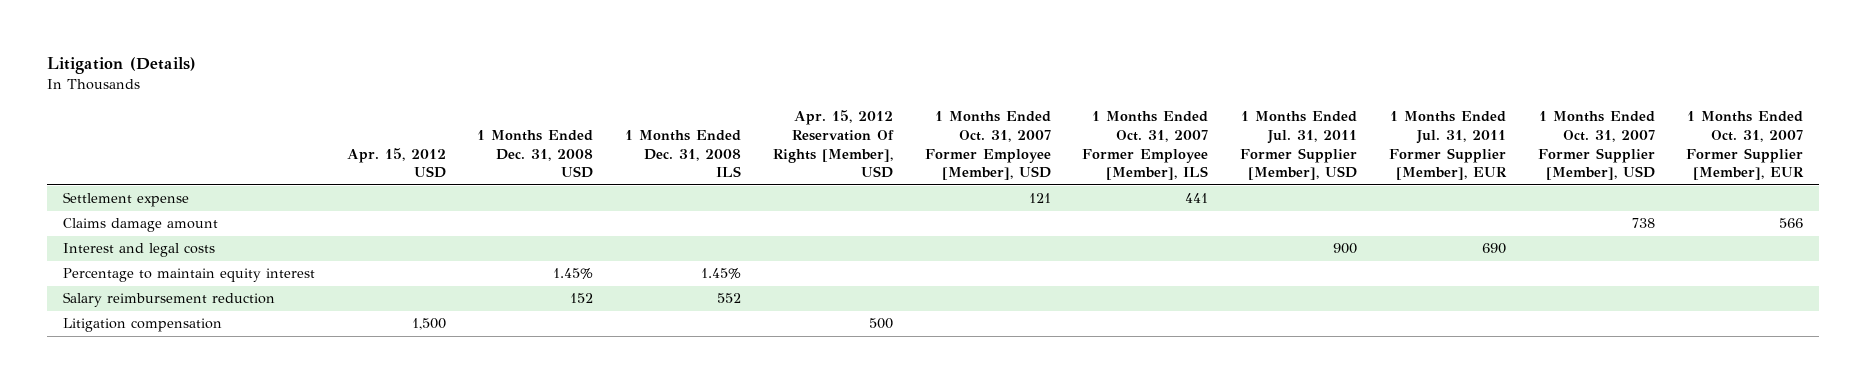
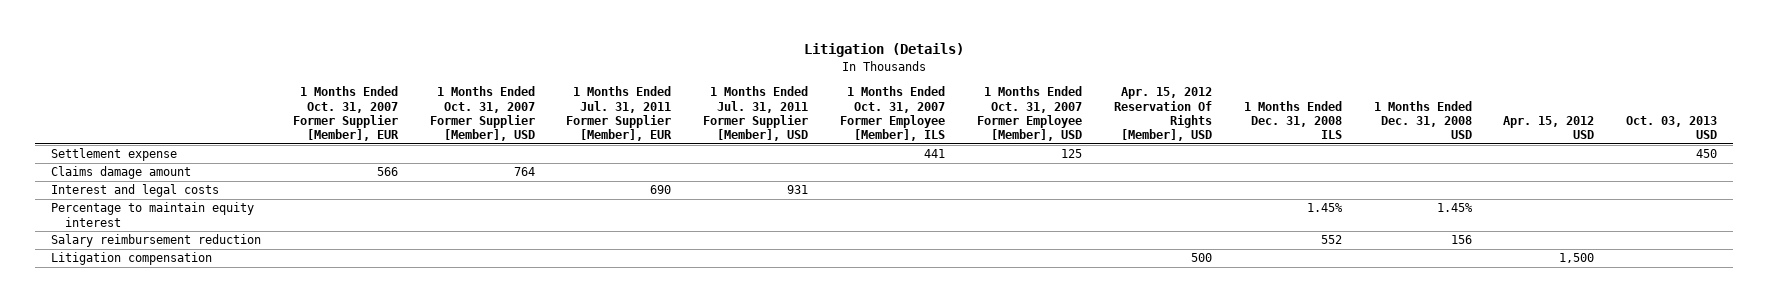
- | Apr. 15, 2012 USD | 1 Months Ended Dec. 31, 2008 USD | 1 Months Ended Dec. 31, 2008 ILS | Apr. 15, 2012 Reservation Of Rights [Member], USD | 1 Months Ended Oct. 31, 2007 Former Employee [Member], USD | 1 Months Ended Oct. 31, 2007 Former Employee [Member], ILS | 1 Months Ended Jul. 31, 2011 Former Supplier [Member], USD | 1 Months Ended Jul. 31, 2011 Former Supplier [Member], EUR | 1 Months Ended Oct. 31, 2007 Former Supplier [Member], USD | 1 Months Ended Oct. 31, 2007 Former Supplier [Member], EUR
+ | 1 Months Ended Oct. 31, 2007 Former Supplier [Member], EUR | 1 Months Ended Oct. 31, 2007 Former Supplier [Member], USD | 1 Months Ended Jul. 31, 2011 Former Supplier [Member], EUR | 1 Months Ended Jul. 31, 2011 Former Supplier [Member], USD | 1 Months Ended Oct. 31, 2007 Former Employee [Member], ILS | 1 Months Ended Oct. 31, 2007 Former Employee [Member], USD | Apr. 15, 2012 Reservation Of Rights [Member], USD | 1 Months Ended Dec. 31, 2008 ILS | 1 Months Ended Dec. 31, 2008 USD | Apr. 15, 2012 USD | Oct. 03, 2013 USD
- Settlement expense | | | | | 121 | 441 | | | |
- Claims damage amount | | | | | | | | | 738 | 566
- Interest and legal costs | | | | | | | 900 | 690 | |
+ Settlement expense | | | | | 441 | 125 | | | | | 450
+ Claims damage amount | 566 | 764 | | | | | | | | |
+ Interest and legal costs | | | 690 | 931 | | | | | | |
- Salary reimbursement reduction | | 152 | 552 | | | | | | |
+ Salary reimbursement reduction | | | | | | | | 552 | 156 | |

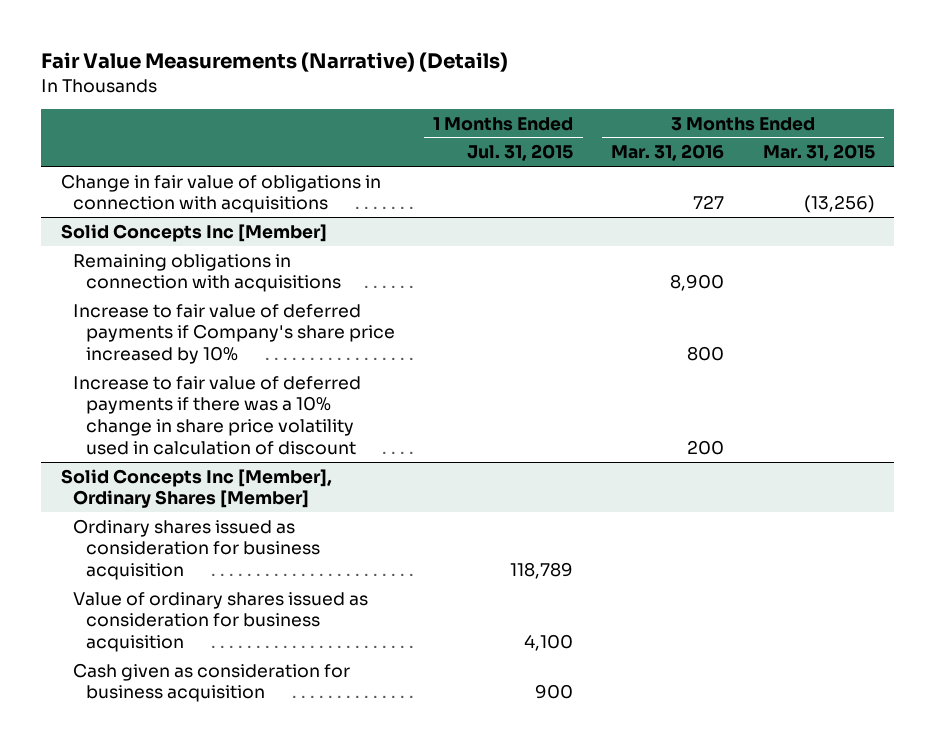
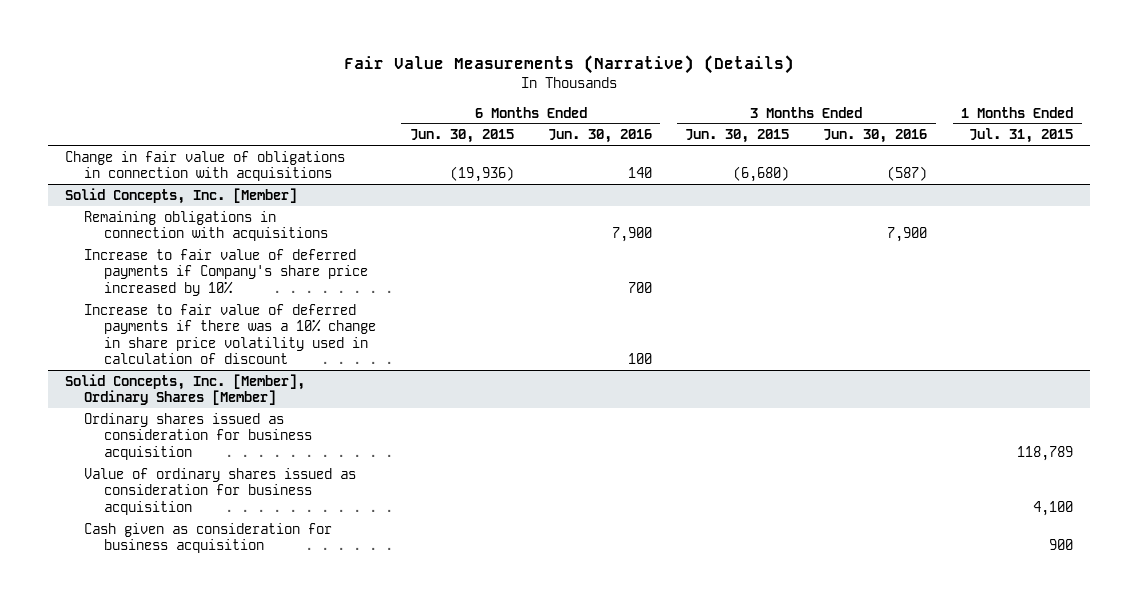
- | 1 Months Ended Jul. 31, 2015 | 3 Months Ended Mar. 31, 2016 | 3 Months Ended Mar. 31, 2015
+ | 6 Months Ended Jun. 30, 2015 | 6 Months Ended Jun. 30, 2016 | 3 Months Ended Jun. 30, 2015 | 3 Months Ended Jun. 30, 2016 | 1 Months Ended Jul. 31, 2015
- Solid Concepts Inc [Member]
+ Solid Concepts, Inc. [Member]
- Solid Concepts Inc [Member], Ordinary Shares [Member]
+ Solid Concepts, Inc. [Member], Ordinary Shares [Member]

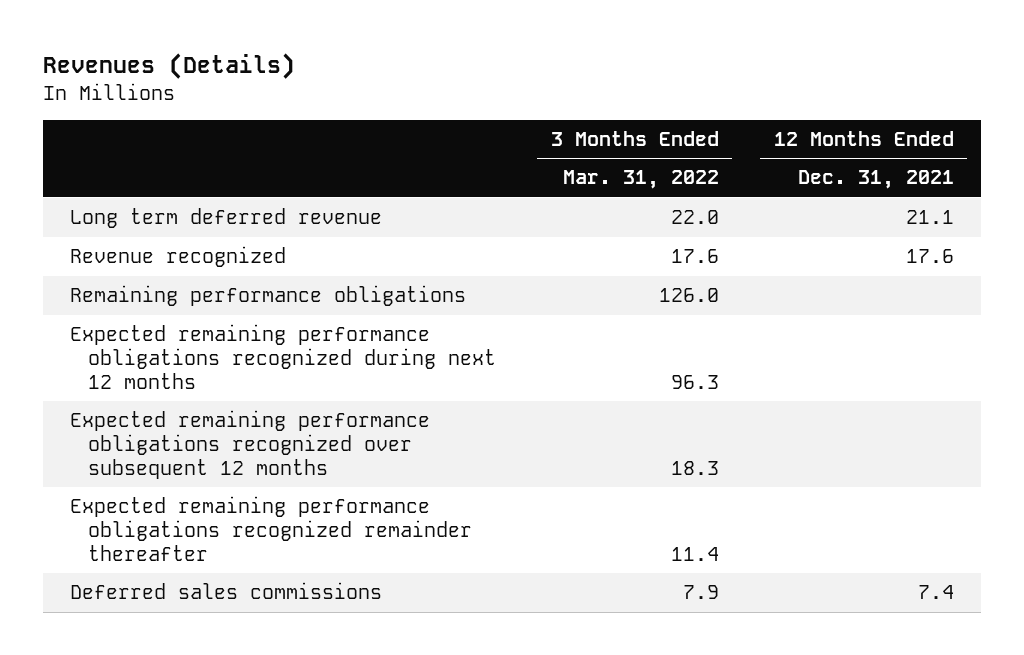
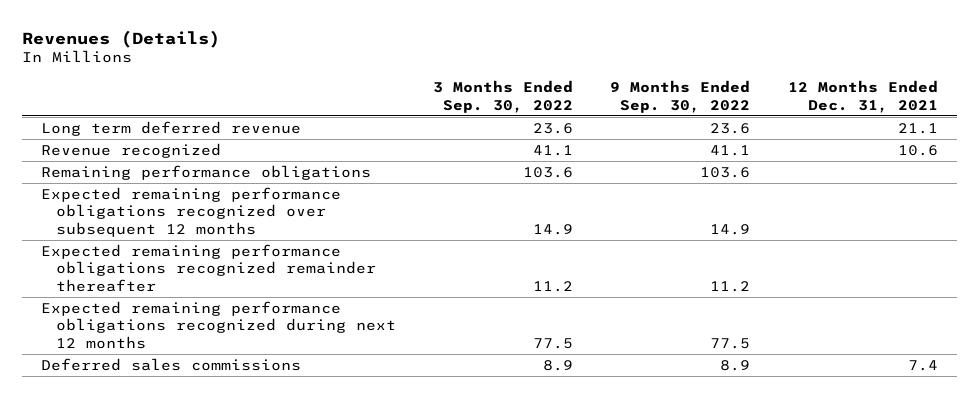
- | 3 Months Ended Mar. 31, 2022 | 12 Months Ended Dec. 31, 2021
+ | 3 Months Ended Sep. 30, 2022 | 9 Months Ended Sep. 30, 2022 | 12 Months Ended Dec. 31, 2021
- Revenue recognized | 17.6 | 17.6
+ Revenue recognized | 41.1 | 41.1 | 10.6
moved down: Expected remaining performance obligations recognized during next 12 months | 77.5 | 77.5 |

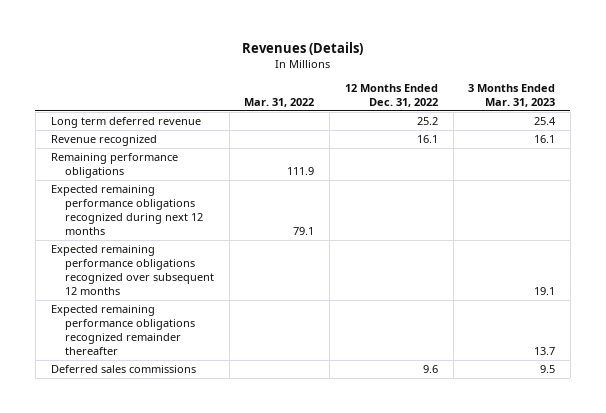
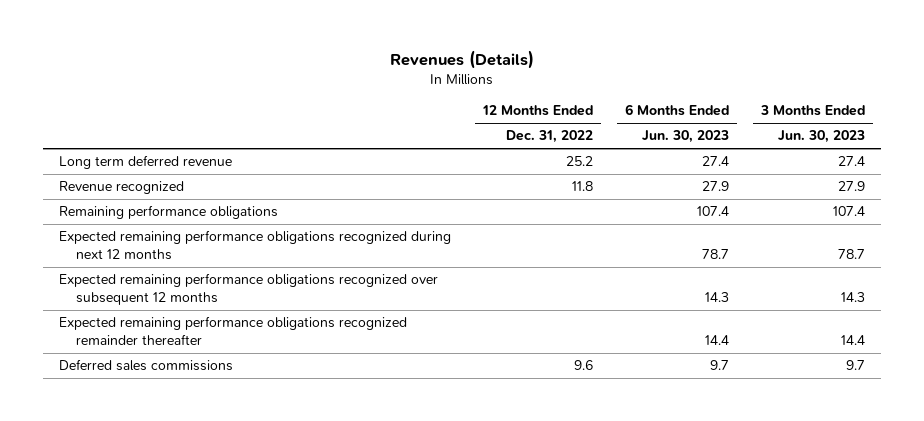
- | Mar. 31, 2022 | 12 Months Ended Dec. 31, 2022 | 3 Months Ended Mar. 31, 2023
+ | 12 Months Ended Dec. 31, 2022 | 6 Months Ended Jun. 30, 2023 | 3 Months Ended Jun. 30, 2023
- Revenue recognized | | 16.1 | 16.1
+ Revenue recognized | 11.8 | 27.9 | 27.9

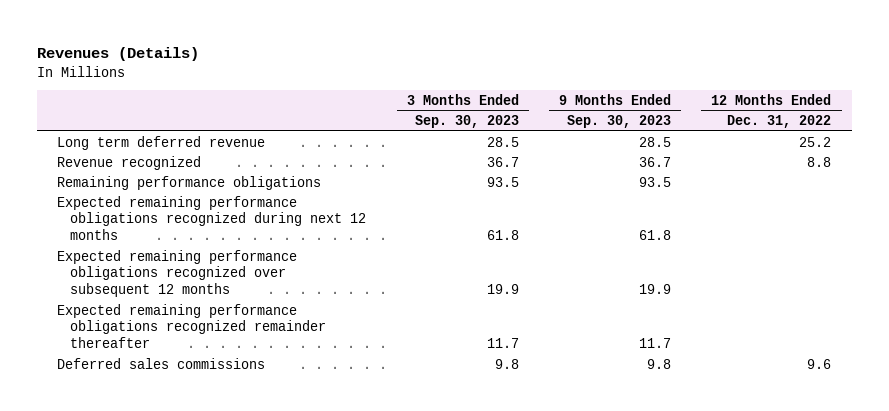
- | 12 Months Ended Dec. 31, 2022 | 6 Months Ended Jun. 30, 2023 | 3 Months Ended Jun. 30, 2023
+ | 3 Months Ended Sep. 30, 2023 | 9 Months Ended Sep. 30, 2023 | 12 Months Ended Dec. 31, 2022
- Revenue recognized | 11.8 | 27.9 | 27.9
+ Revenue recognized | 36.7 | 36.7 | 8.8

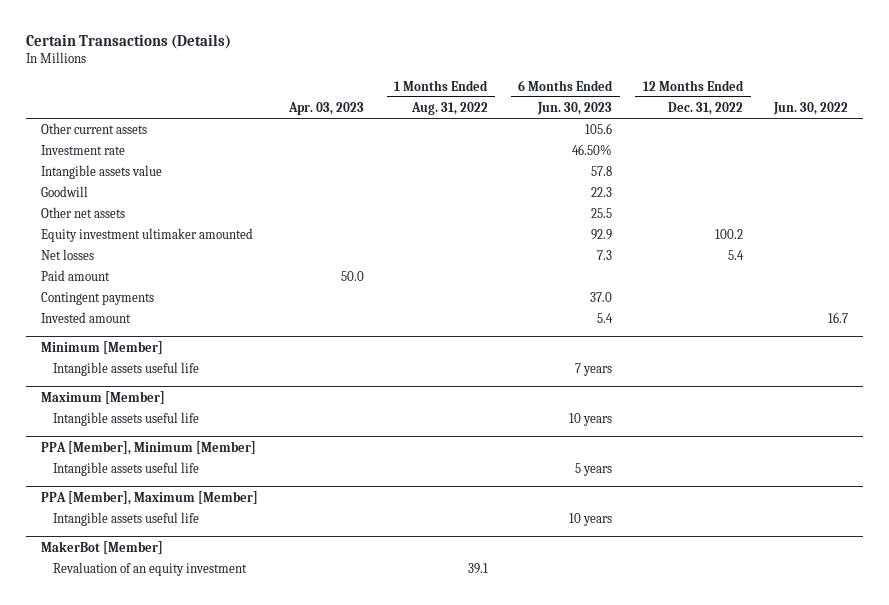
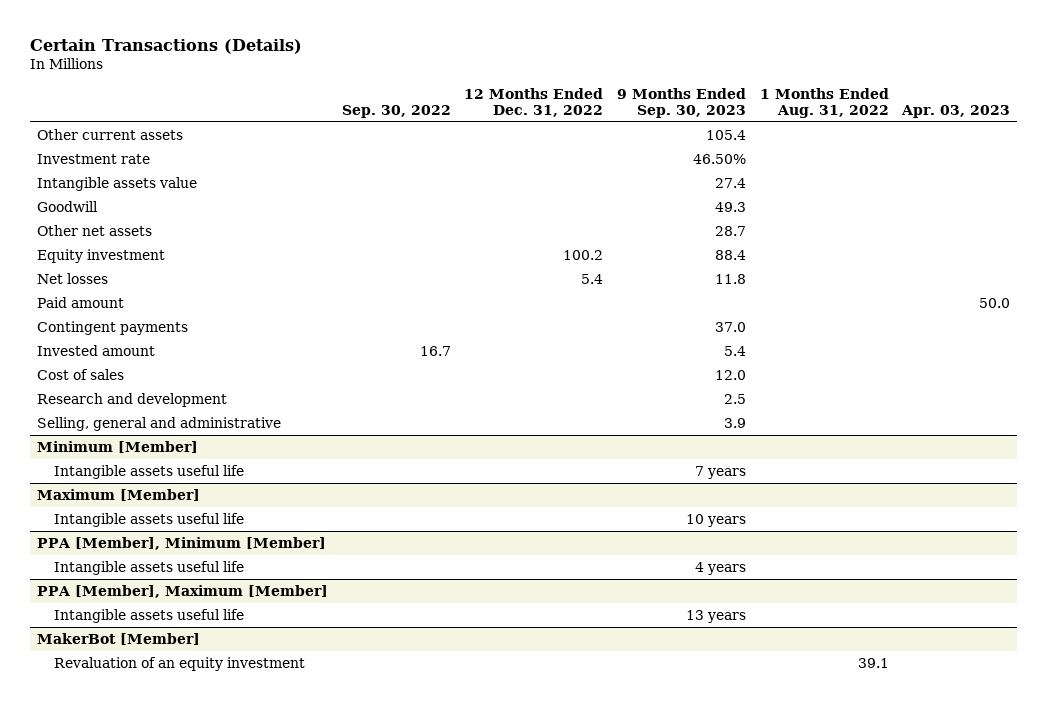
- | Apr. 03, 2023 | 1 Months Ended Aug. 31, 2022 | 6 Months Ended Jun. 30, 2023 | 12 Months Ended Dec. 31, 2022 | Jun. 30, 2022
+ | Sep. 30, 2022 | 12 Months Ended Dec. 31, 2022 | 9 Months Ended Sep. 30, 2023 | 1 Months Ended Aug. 31, 2022 | Apr. 03, 2023
- Equity investment ultimaker amounted | | | 92.9 | 100.2 |
+ Equity investment | | 100.2 | 88.4 | |
+ Cost of sales | | | 12.0 | |
+ Research and development | | | 2.5 | |
+ Selling, general and administrative | | | 3.9 | |

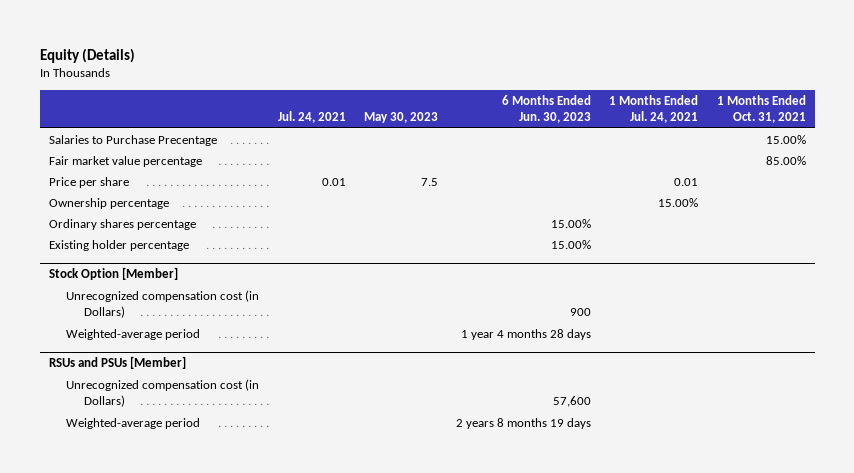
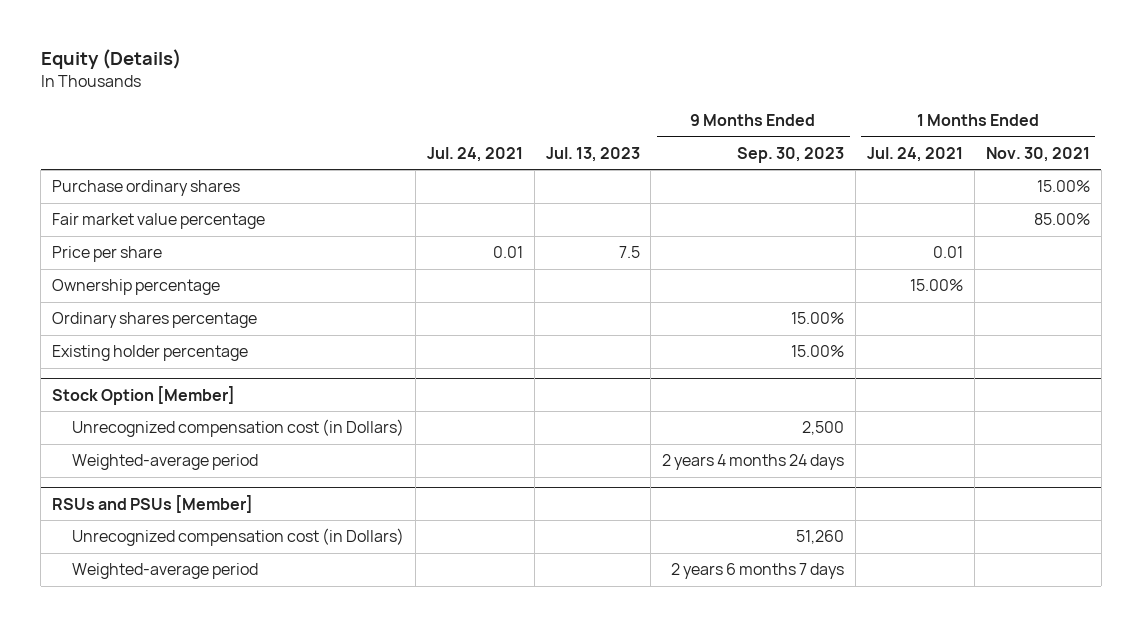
- | Jul. 24, 2021 | May 30, 2023 | 6 Months Ended Jun. 30, 2023 | 1 Months Ended Jul. 24, 2021 | 1 Months Ended Oct. 31, 2021
+ | Jul. 24, 2021 | Jul. 13, 2023 | 9 Months Ended Sep. 30, 2023 | 1 Months Ended Jul. 24, 2021 | 1 Months Ended Nov. 30, 2021
- Salaries to Purchase Precentage | | | | | 15.00%
+ Purchase ordinary shares | | | | | 15.00%

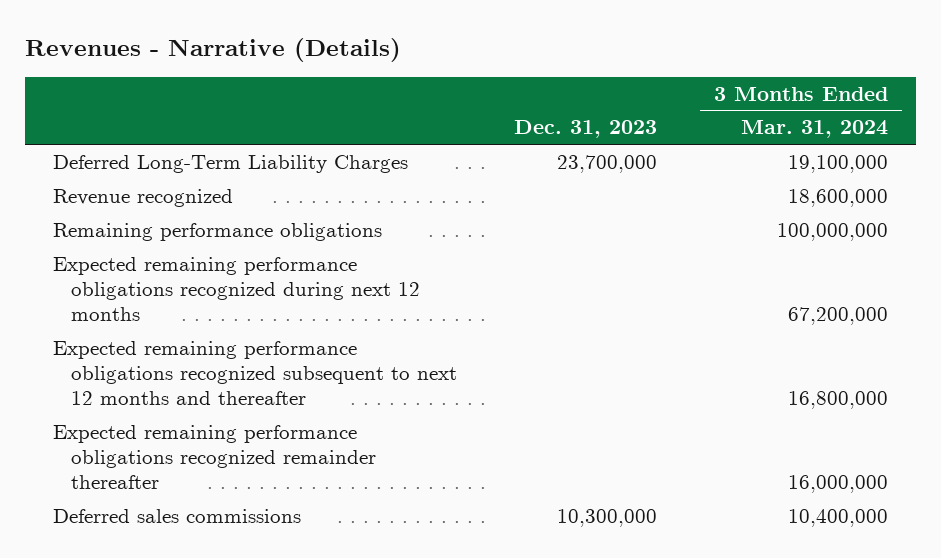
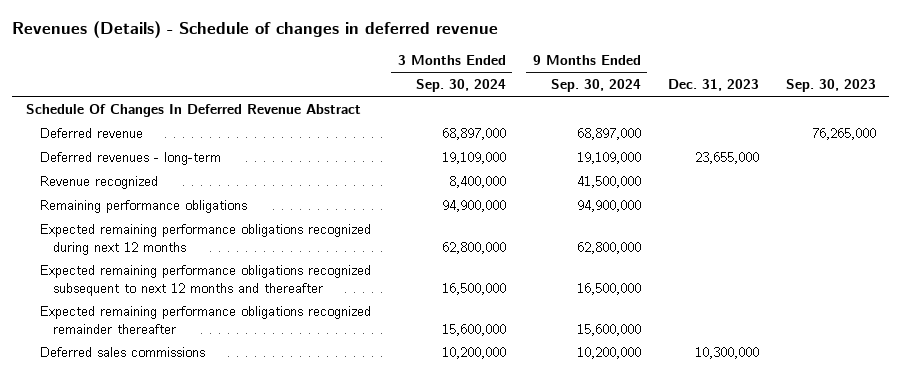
- Revenues - Narrative (Details)
+ Revenues (Details) - Schedule of changes in deferred revenue
- | Dec. 31, 2023 | 3 Months Ended Mar. 31, 2024
+ | 3 Months Ended Sep. 30, 2024 | 9 Months Ended Sep. 30, 2024 | Dec. 31, 2023 | Sep. 30, 2023
- Deferred Long-Term Liability Charges | 23,700,000 | 19,100,000
+ Schedule Of Changes In Deferred Revenue Abstract
+ Deferred revenue | 68,897,000 | 68,897,000 | | 76,265,000
+ Deferred revenues - long-term | 19,109,000 | 19,109,000 | 23,655,000 |

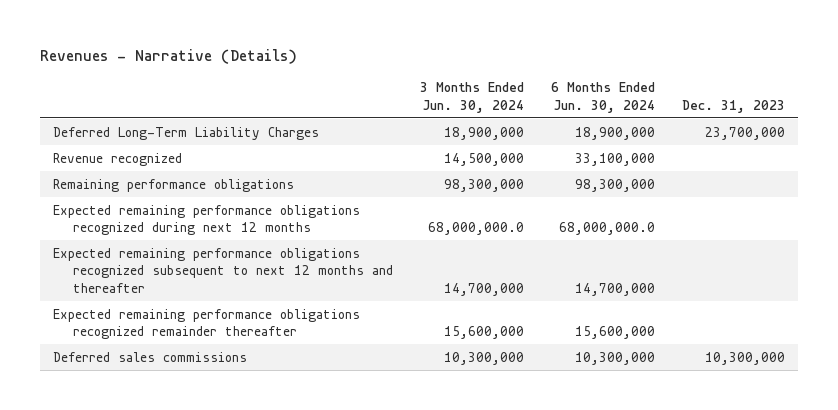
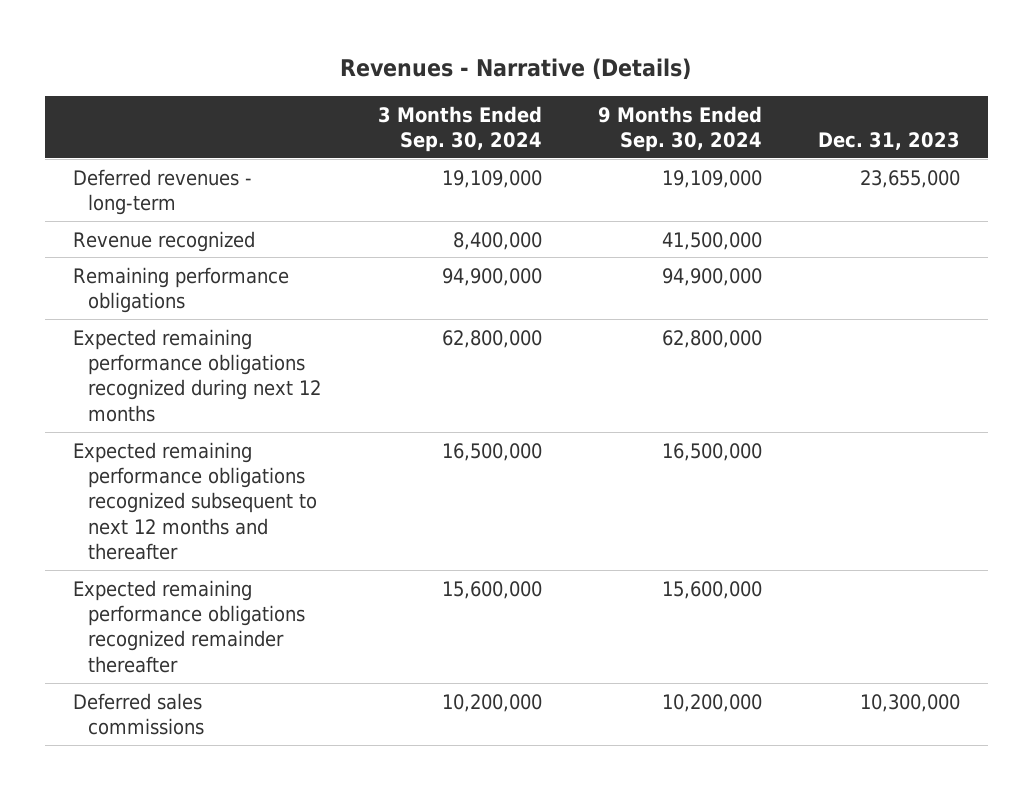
- | 3 Months Ended Jun. 30, 2024 | 6 Months Ended Jun. 30, 2024 | Dec. 31, 2023
+ | 3 Months Ended Sep. 30, 2024 | 9 Months Ended Sep. 30, 2024 | Dec. 31, 2023
- Deferred Long-Term Liability Charges | 18,900,000 | 18,900,000 | 23,700,000
+ Deferred revenues - long-term | 19,109,000 | 19,109,000 | 23,655,000

